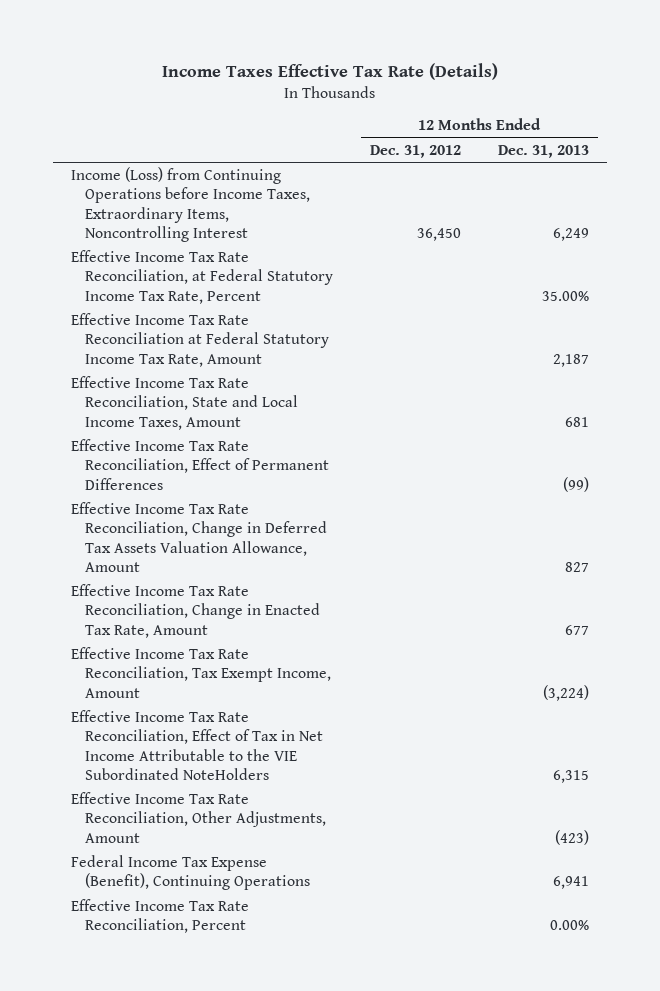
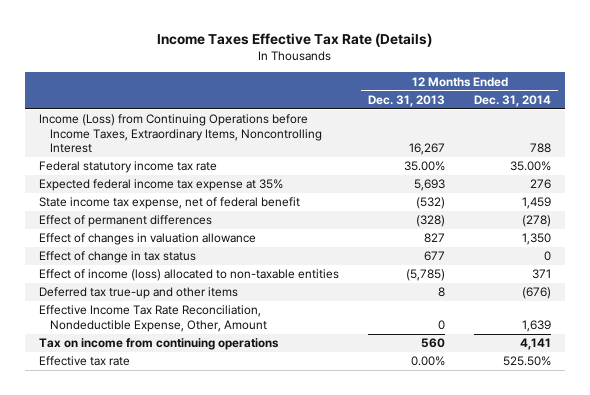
- | 12 Months Ended Dec. 31, 2012 | 12 Months Ended Dec. 31, 2013
+ | 12 Months Ended Dec. 31, 2013 | 12 Months Ended Dec. 31, 2014
- Income (Loss) from Continuing Operations before Income Taxes, Extraordinary Items, Noncontrolling Interest | 36,450 | 6,249
- Effective Income Tax Rate Reconciliation, at Federal Statutory Income Tax Rate, Percent | | 35.00%
- Effective Income Tax Rate Reconciliation at Federal Statutory Income Tax Rate, Amount | | 2,187
- Effective Income Tax Rate Reconciliation, State and Local Income Taxes, Amount | | 681
- Effective Income Tax Rate Reconciliation, Effect of Permanent Differences | | (99)
- Effective Income Tax Rate Reconciliation, Change in Deferred Tax Assets Valuation Allowance, Amount | | 827
- Effective Income Tax Rate Reconciliation, Change in Enacted Tax Rate, Amount | | 677
- Effective Income Tax Rate Reconciliation, Tax Exempt Income, Amount | | (3,224)
- Effective Income Tax Rate Reconciliation, Effect of Tax in Net Income Attributable to the VIE Subordinated NoteHolders | | 6,315
- Effective Income Tax Rate Reconciliation, Other Adjustments, Amount | | (423)
- Federal Income Tax Expense (Benefit), Continuing Operations | | 6,941
- Effective Income Tax Rate Reconciliation, Percent | | 0.00%
+ Income (Loss) from Continuing Operations before Income Taxes, Extraordinary Items, Noncontrolling Interest | 16,267 | 788
+ Federal statutory income tax rate | 35.00% | 35.00%
+ Expected federal income tax expense at 35% | 5,693 | 276
+ State income tax expense, net of federal benefit | (532) | 1,459
+ Effect of permanent differences | (328) | (278)
+ Effect of changes in valuation allowance | 827 | 1,350
+ Effect of change in tax status | 677 | 0
+ Effect of income (loss) allocated to non-taxable entities | (5,785) | 371
+ Deferred tax true-up and other items | 8 | (676)
+ Effective Income Tax Rate Reconciliation, Nondeductible Expense, Other, Amount | 0 | 1,639
+ Tax on income from continuing operations | 560 | 4,141
+ Effective tax rate | 0.00% | 525.50%

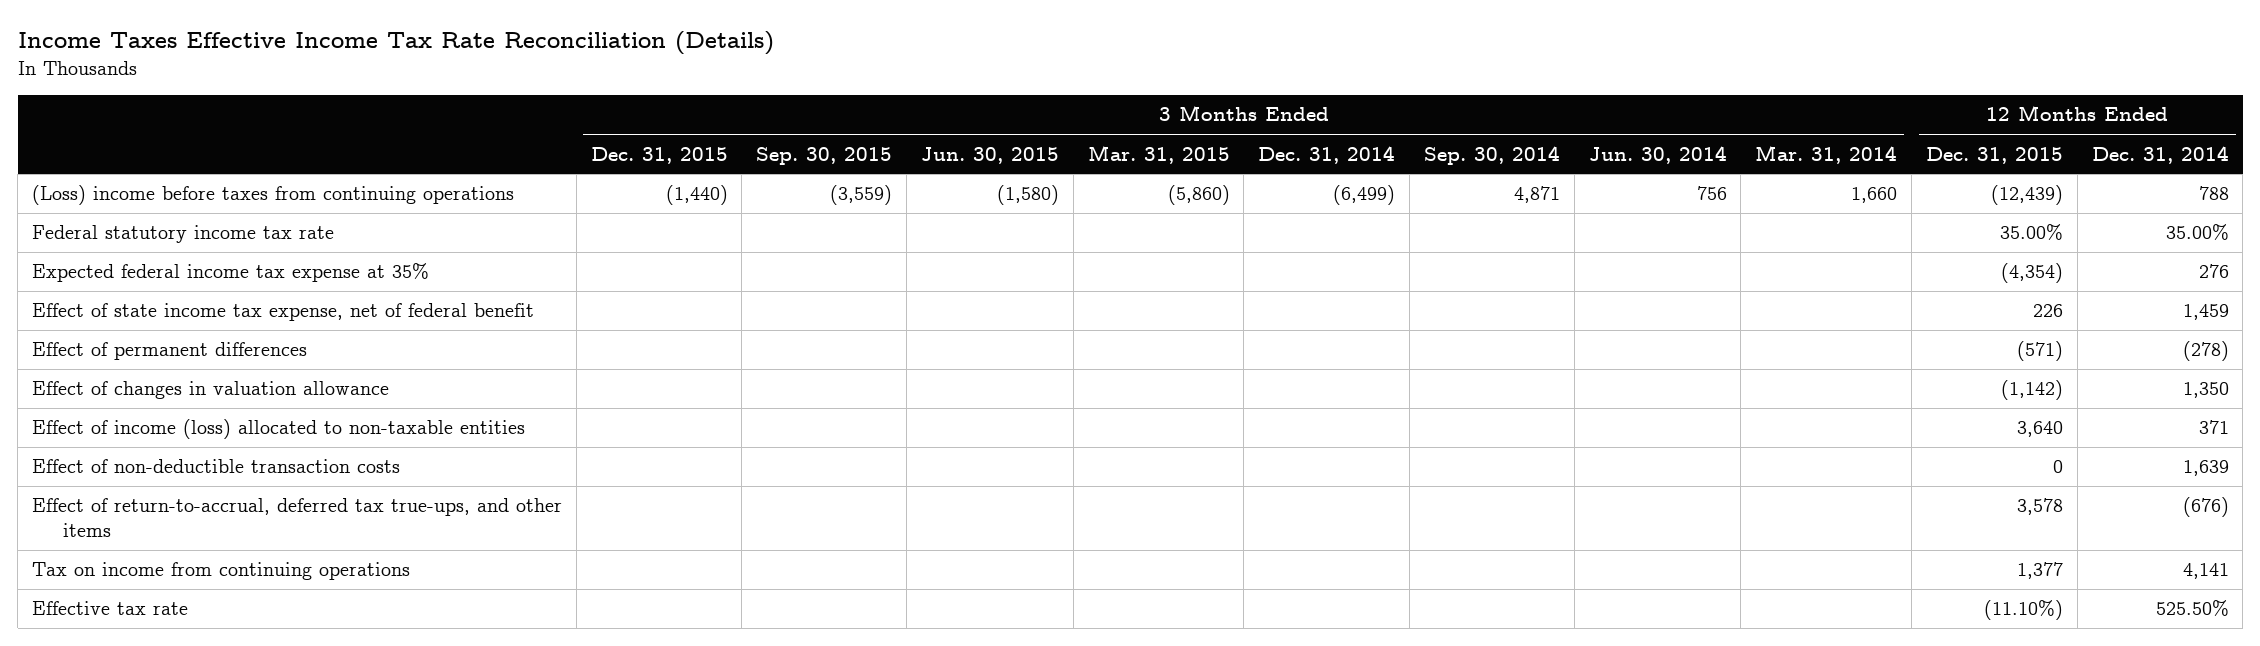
- Income Taxes Effective Tax Rate (Details)
+ Income Taxes Effective Income Tax Rate Reconciliation (Details)
- | 12 Months Ended Dec. 31, 2013 | 12 Months Ended Dec. 31, 2014
+ | 3 Months Ended Dec. 31, 2015 | 3 Months Ended Sep. 30, 2015 | 3 Months Ended Jun. 30, 2015 | 3 Months Ended Mar. 31, 2015 | 3 Months Ended Dec. 31, 2014 | 3 Months Ended Sep. 30, 2014 | 3 Months Ended Jun. 30, 2014 | 3 Months Ended Mar. 31, 2014 | 12 Months Ended Dec. 31, 2015 | 12 Months Ended Dec. 31, 2014
- Income (Loss) from Continuing Operations before Income Taxes, Extraordinary Items, Noncontrolling Interest | 16,267 | 788
+ (Loss) income before taxes from continuing operations | (1,440) | (3,559) | (1,580) | (5,860) | (6,499) | 4,871 | 756 | 1,660 | (12,439) | 788
- State income tax expense, net of federal benefit | (532) | 1,459
+ Effect of state income tax expense, net of federal benefit | | | | | | | | | 226 | 1,459
- Effect of change in tax status | 677 | 0
- Deferred tax true-up and other items | 8 | (676)
- Effective Income Tax Rate Reconciliation, Nondeductible Expense, Other, Amount | 0 | 1,639
+ Effect of non-deductible transaction costs | | | | | | | | | 0 | 1,639
+ Effect of return-to-accrual, deferred tax true-ups, and other items | | | | | | | | | 3,578 | (676)

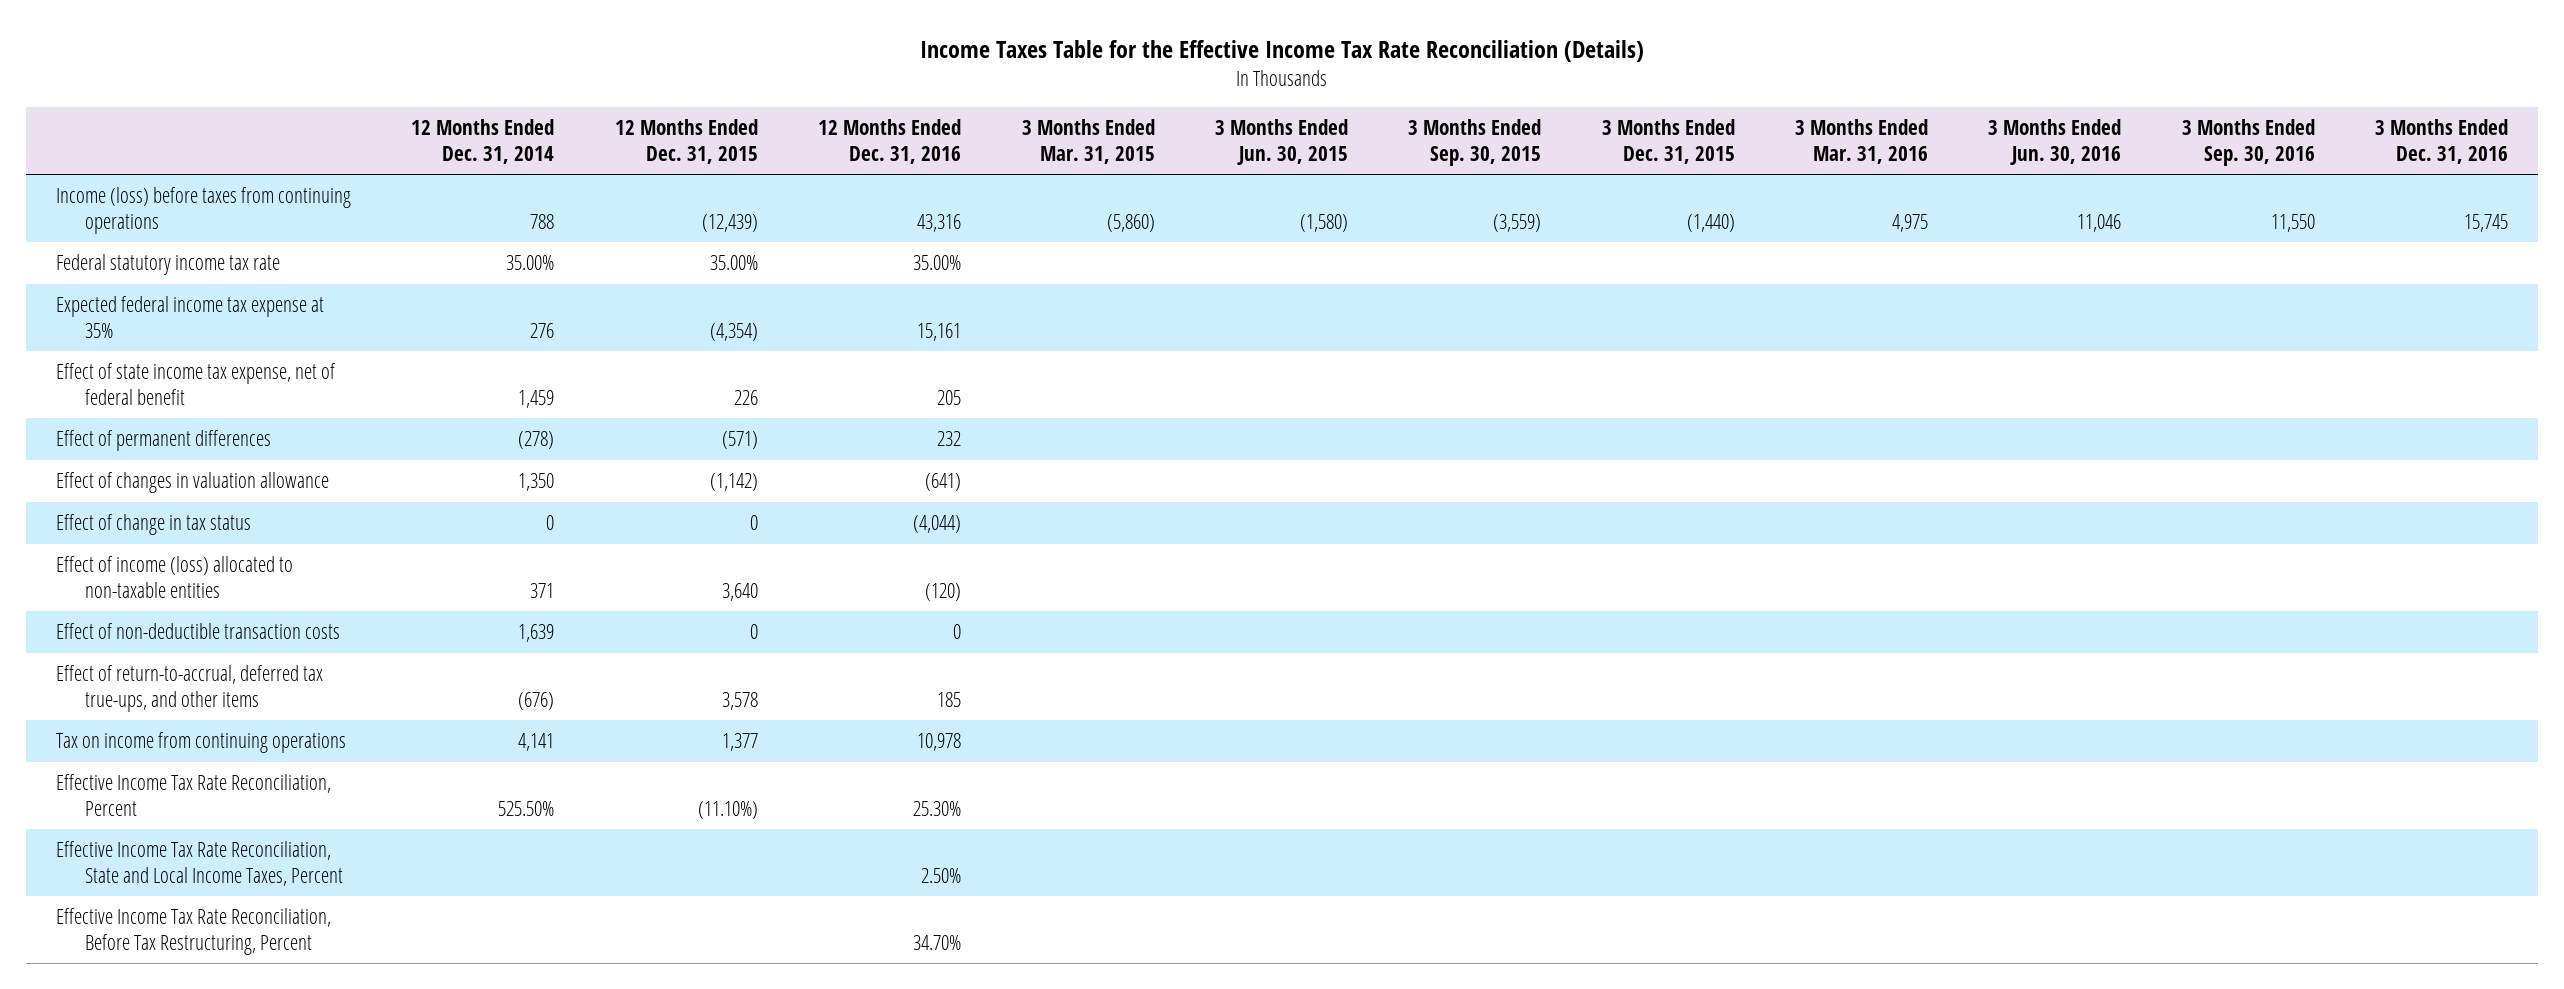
- Income Taxes Effective Income Tax Rate Reconciliation (Details)
+ Income Taxes Table for the Effective Income Tax Rate Reconciliation (Details)
- | 3 Months Ended Dec. 31, 2015 | 3 Months Ended Sep. 30, 2015 | 3 Months Ended Jun. 30, 2015 | 3 Months Ended Mar. 31, 2015 | 3 Months Ended Dec. 31, 2014 | 3 Months Ended Sep. 30, 2014 | 3 Months Ended Jun. 30, 2014 | 3 Months Ended Mar. 31, 2014 | 12 Months Ended Dec. 31, 2015 | 12 Months Ended Dec. 31, 2014
+ | 12 Months Ended Dec. 31, 2014 | 12 Months Ended Dec. 31, 2015 | 12 Months Ended Dec. 31, 2016 | 3 Months Ended Mar. 31, 2015 | 3 Months Ended Jun. 30, 2015 | 3 Months Ended Sep. 30, 2015 | 3 Months Ended Dec. 31, 2015 | 3 Months Ended Mar. 31, 2016 | 3 Months Ended Jun. 30, 2016 | 3 Months Ended Sep. 30, 2016 | 3 Months Ended Dec. 31, 2016
- (Loss) income before taxes from continuing operations | (1,440) | (3,559) | (1,580) | (5,860) | (6,499) | 4,871 | 756 | 1,660 | (12,439) | 788
+ Income (loss) before taxes from continuing operations | 788 | (12,439) | 43,316 | (5,860) | (1,580) | (3,559) | (1,440) | 4,975 | 11,046 | 11,550 | 15,745
+ Effect of change in tax status | 0 | 0 | (4,044) | | | | | | | |
- Effective tax rate | | | | | | | | | (11.10%) | 525.50%
+ Effective Income Tax Rate Reconciliation, Percent | 525.50% | (11.10%) | 25.30% | | | | | | | |
+ Effective Income Tax Rate Reconciliation, State and Local Income Taxes, Percent | | | 2.50% | | | | | | | |
+ Effective Income Tax Rate Reconciliation, Before Tax Restructuring, Percent | | | 34.70% | | | | | | | |

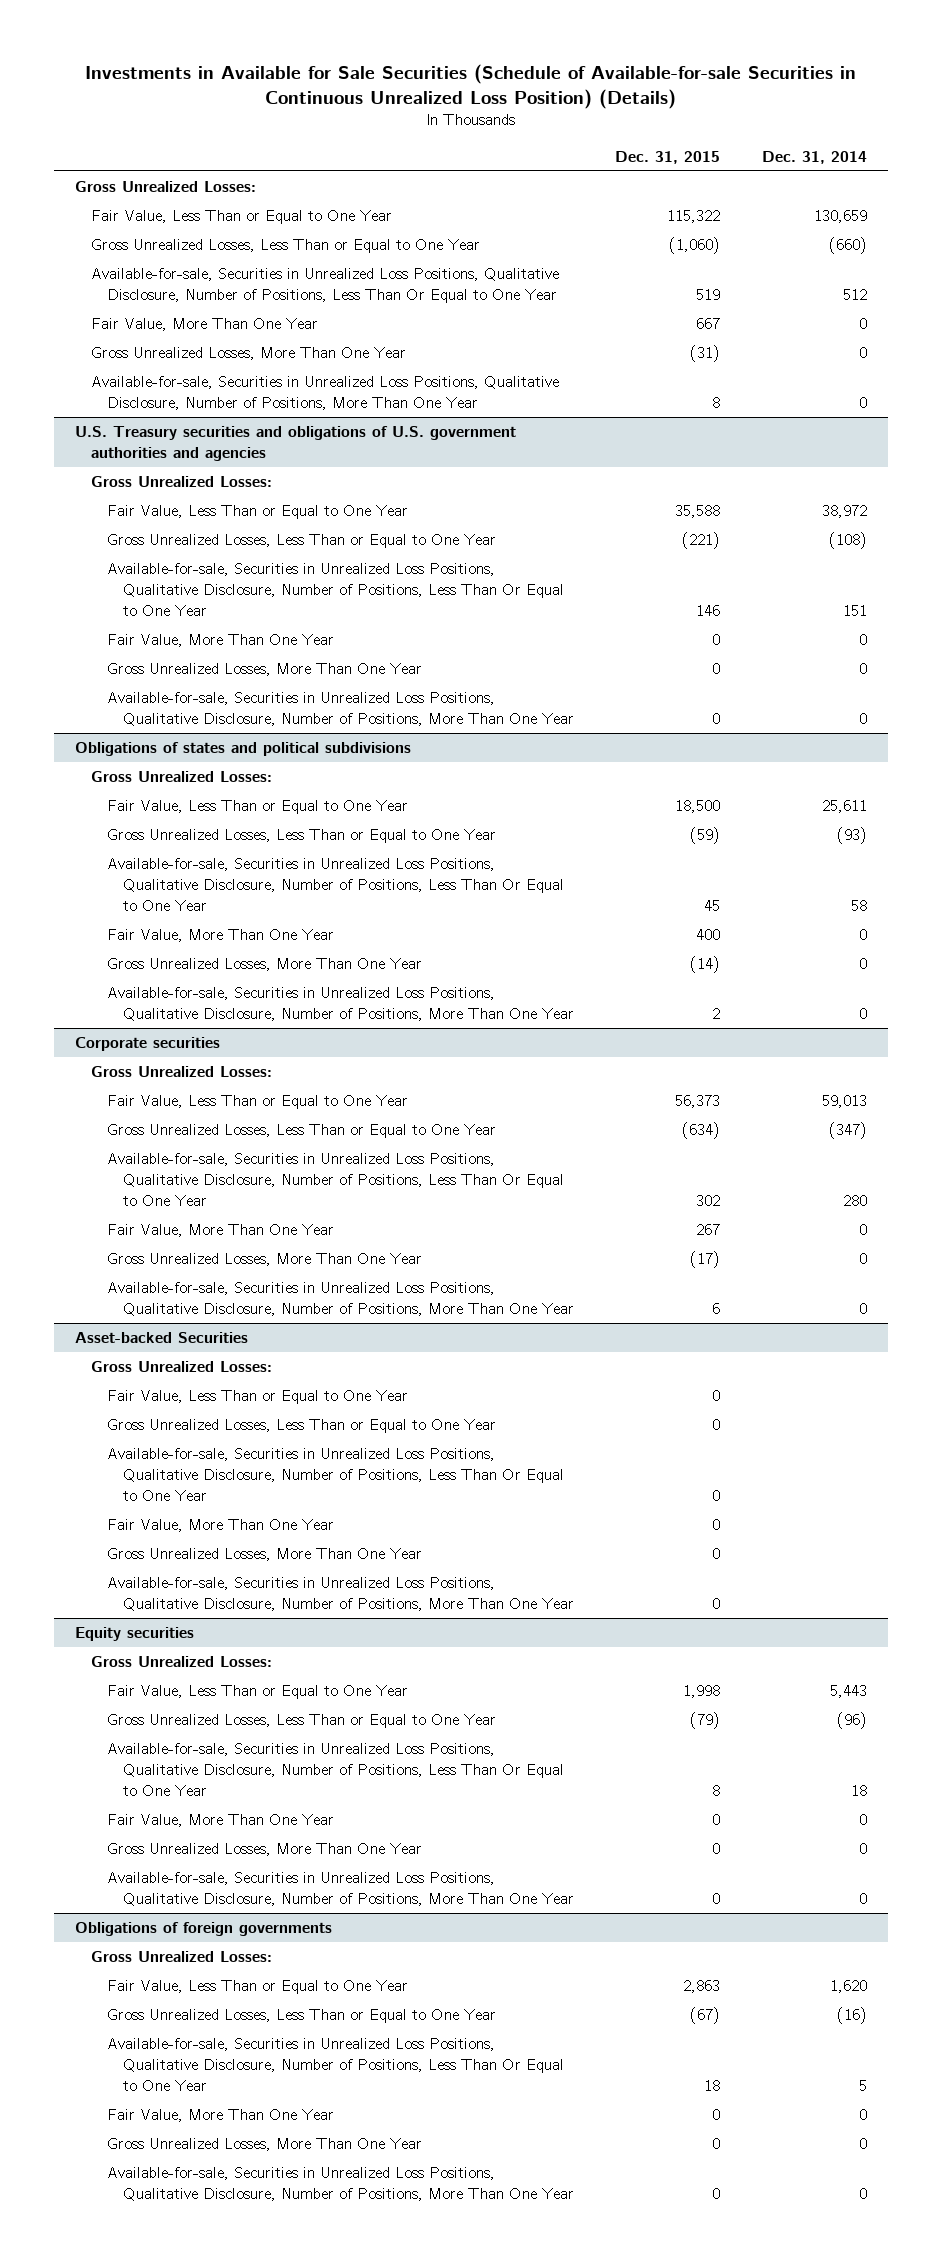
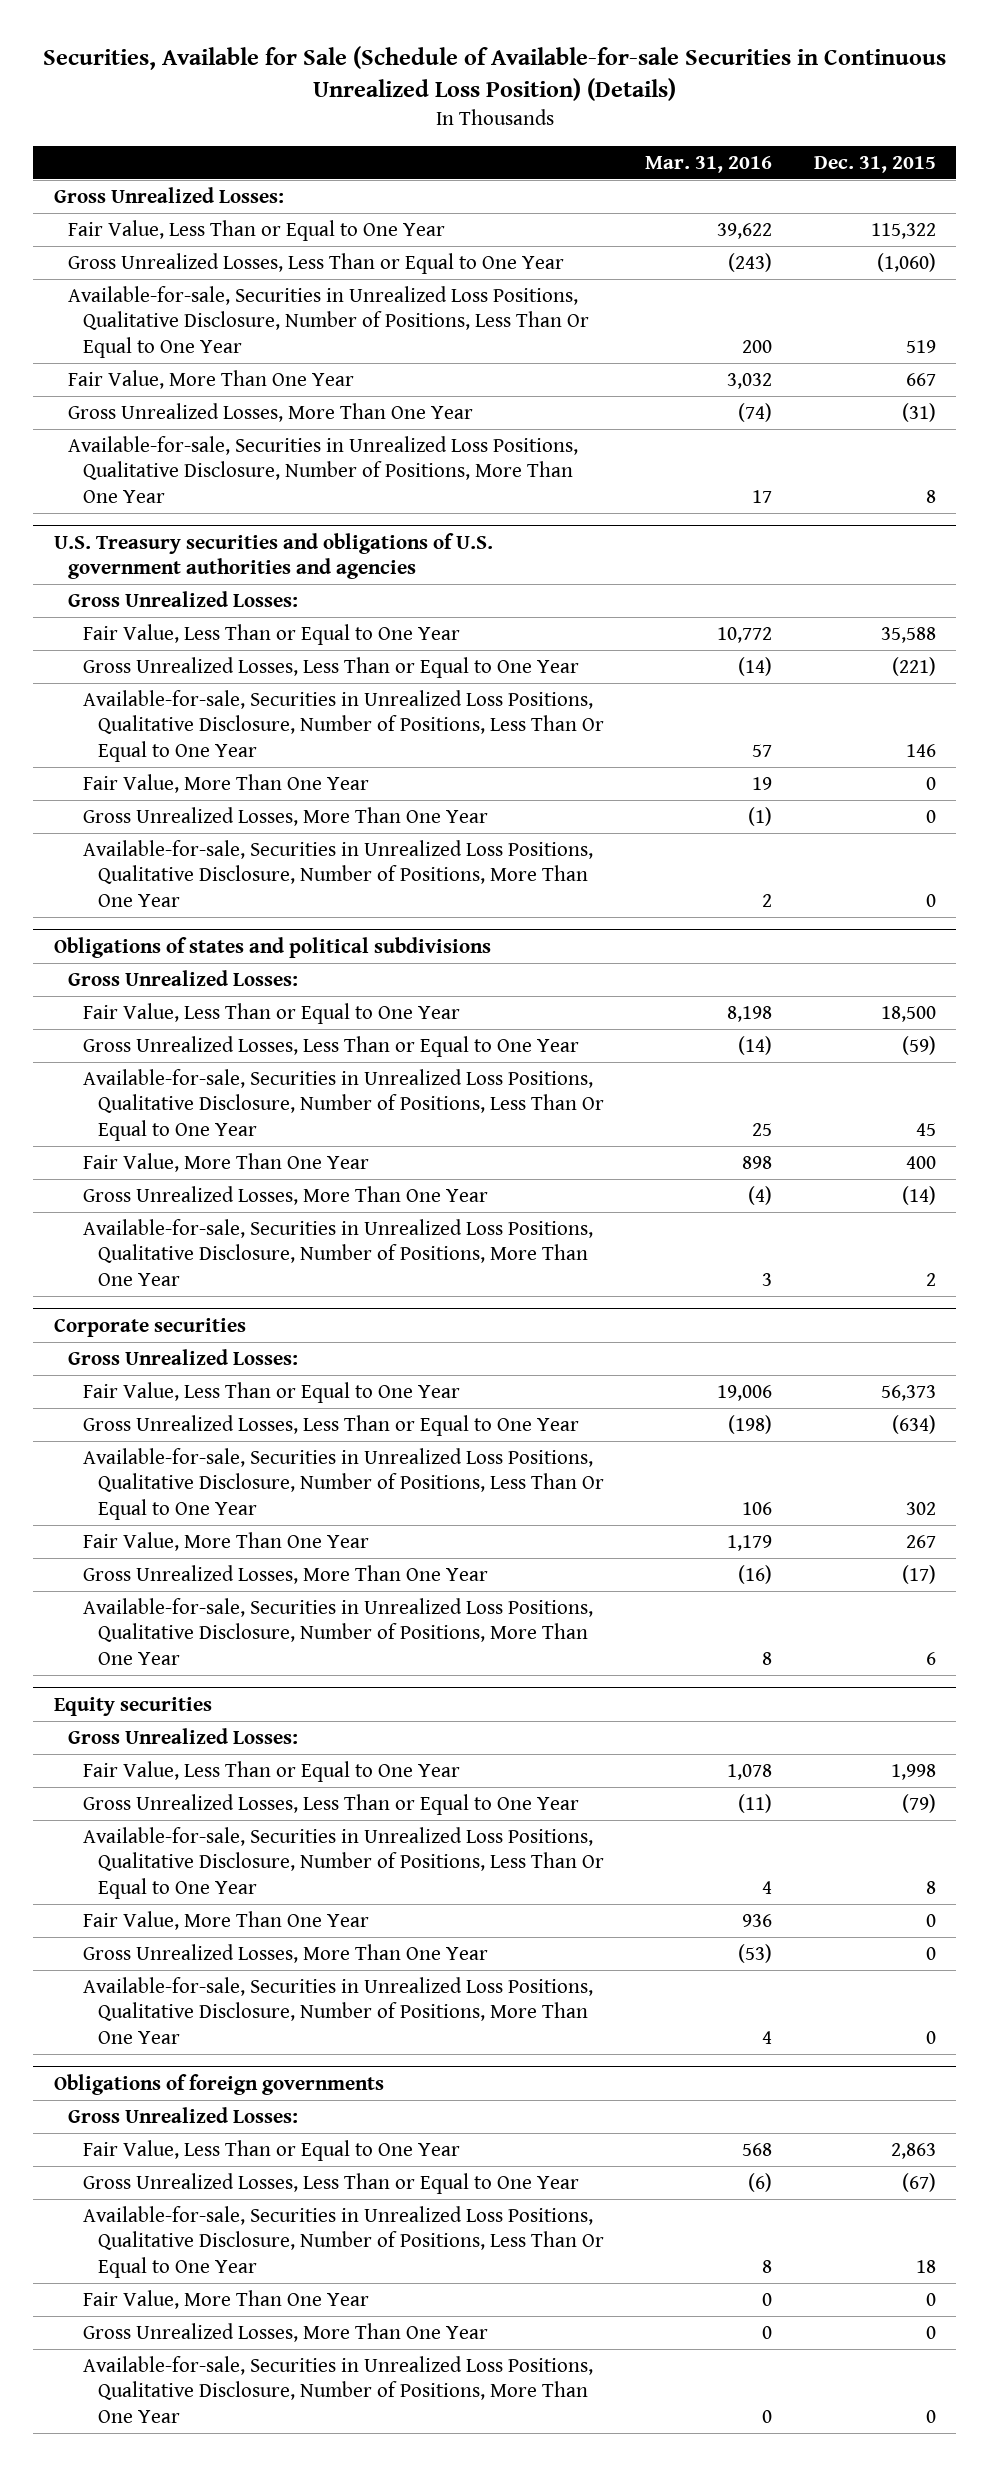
- Investments in Available for Sale Securities (Schedule of Available-for-sale Securities in Continuous Unrealized Loss Position) (Details)
+ Securities, Available for Sale (Schedule of Available-for-sale Securities in Continuous Unrealized Loss Position) (Details)
- | Dec. 31, 2015 | Dec. 31, 2014
+ | Mar. 31, 2016 | Dec. 31, 2015
- Asset-backed Securities
- Gross Unrealized Losses:
- Fair Value, Less Than or Equal to One Year | 0 |
- Gross Unrealized Losses, Less Than or Equal to One Year | 0 |
- Available-for-sale, Securities in Unrealized Loss Positions, Qualitative Disclosure, Number of Positions, Less Than Or Equal to One Year | 0 |
- Fair Value, More Than One Year | 0 |
- Gross Unrealized Losses, More Than One Year | 0 |
- Available-for-sale, Securities in Unrealized Loss Positions, Qualitative Disclosure, Number of Positions, More Than One Year | 0 |

